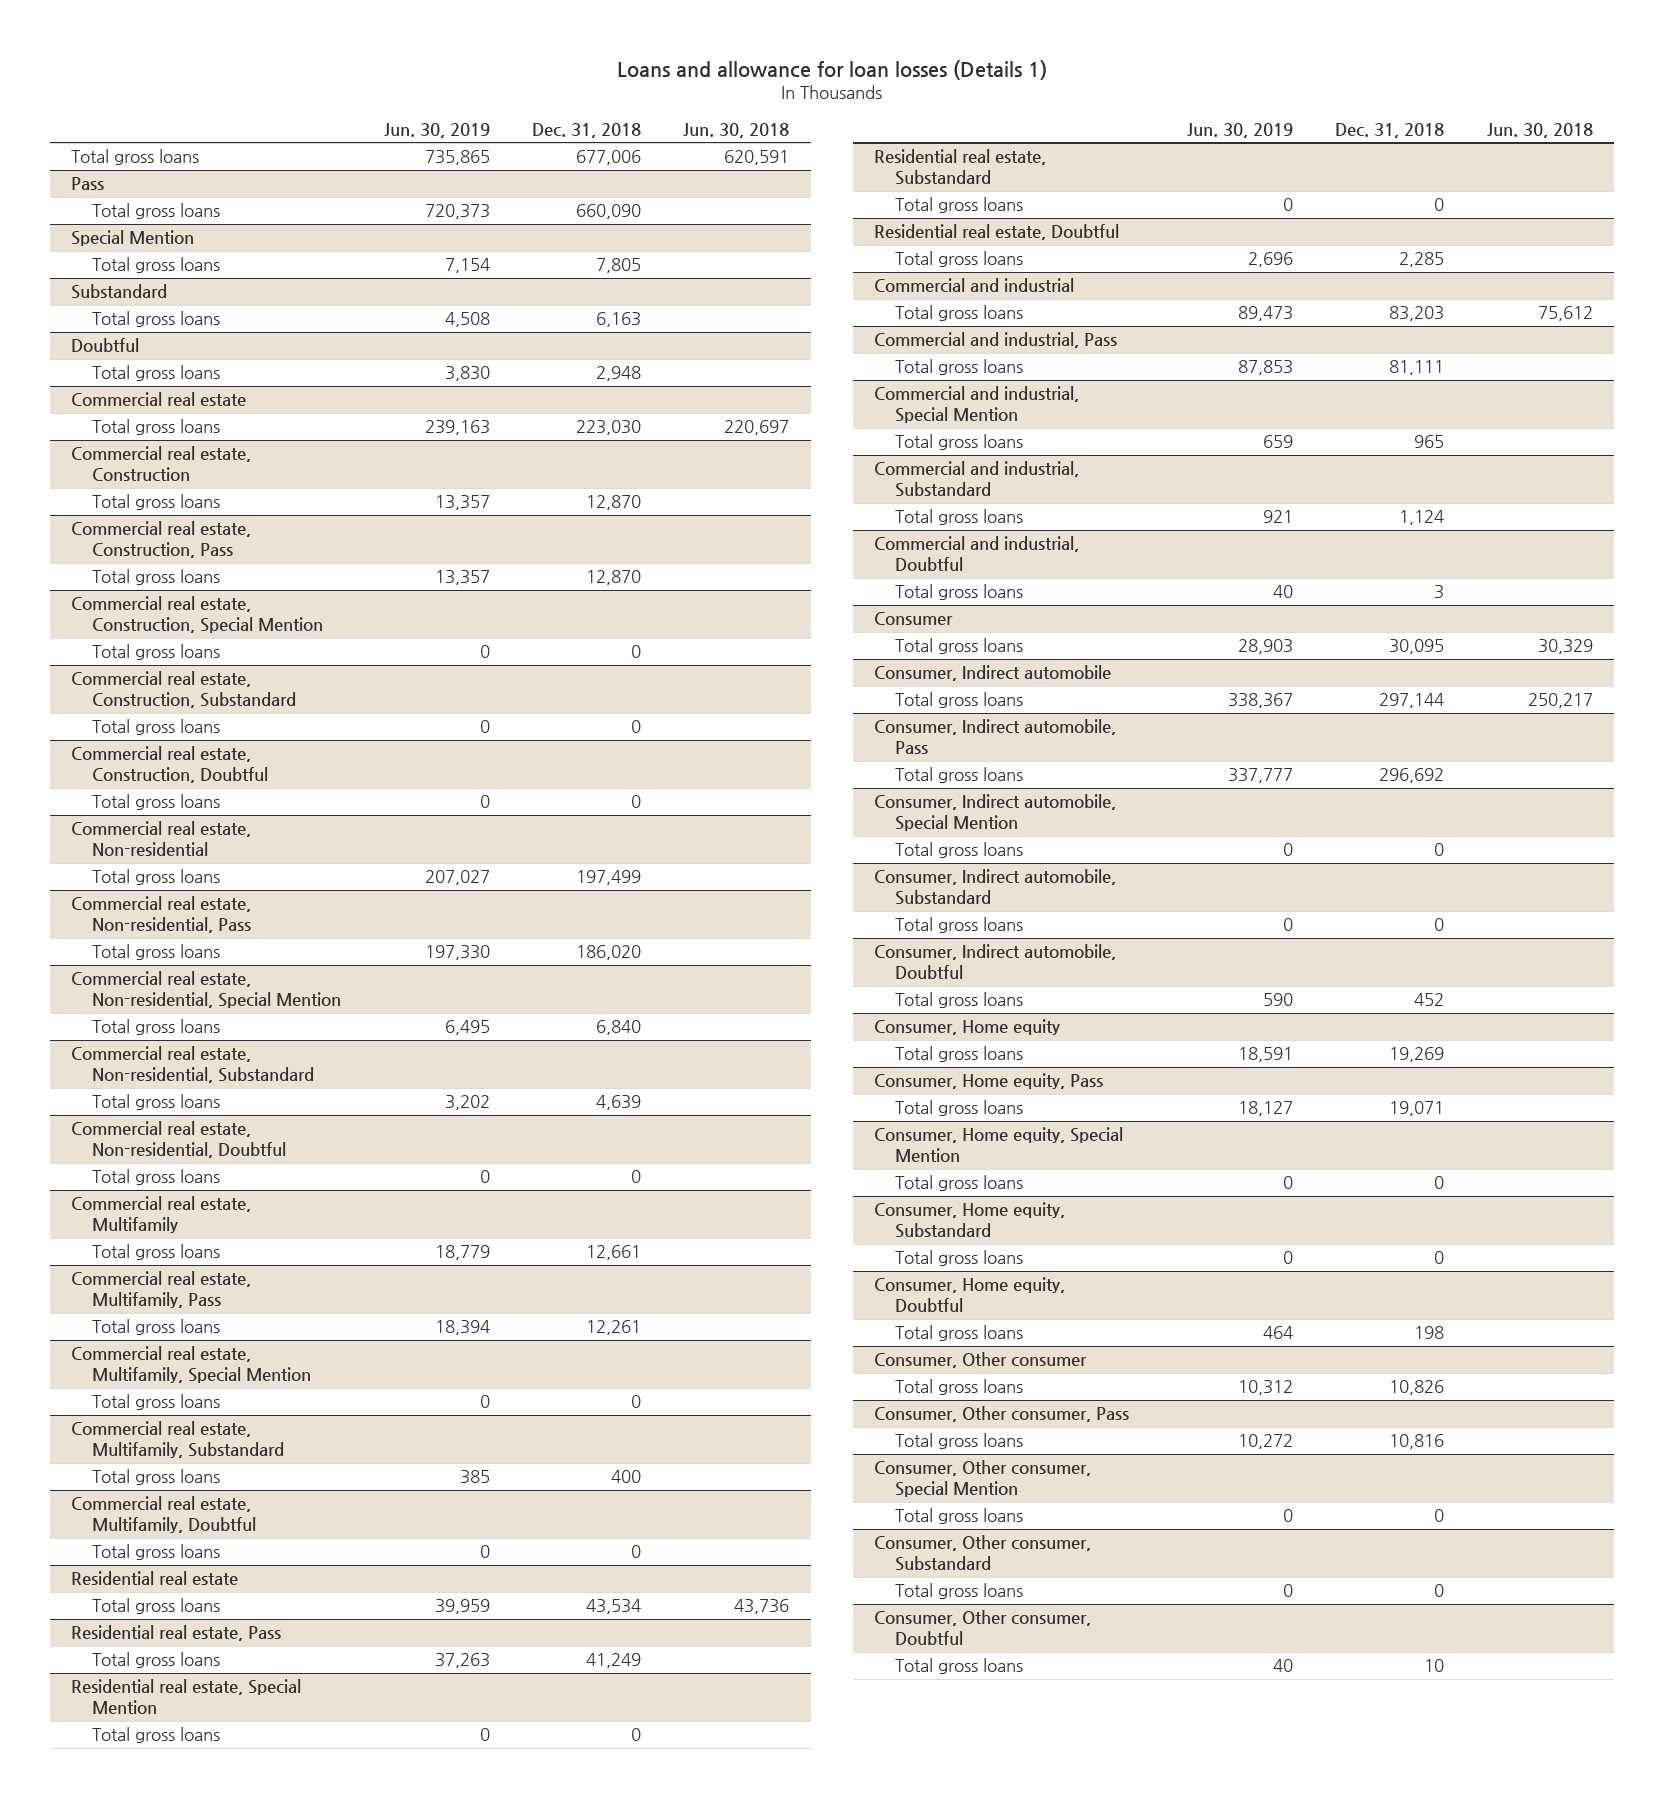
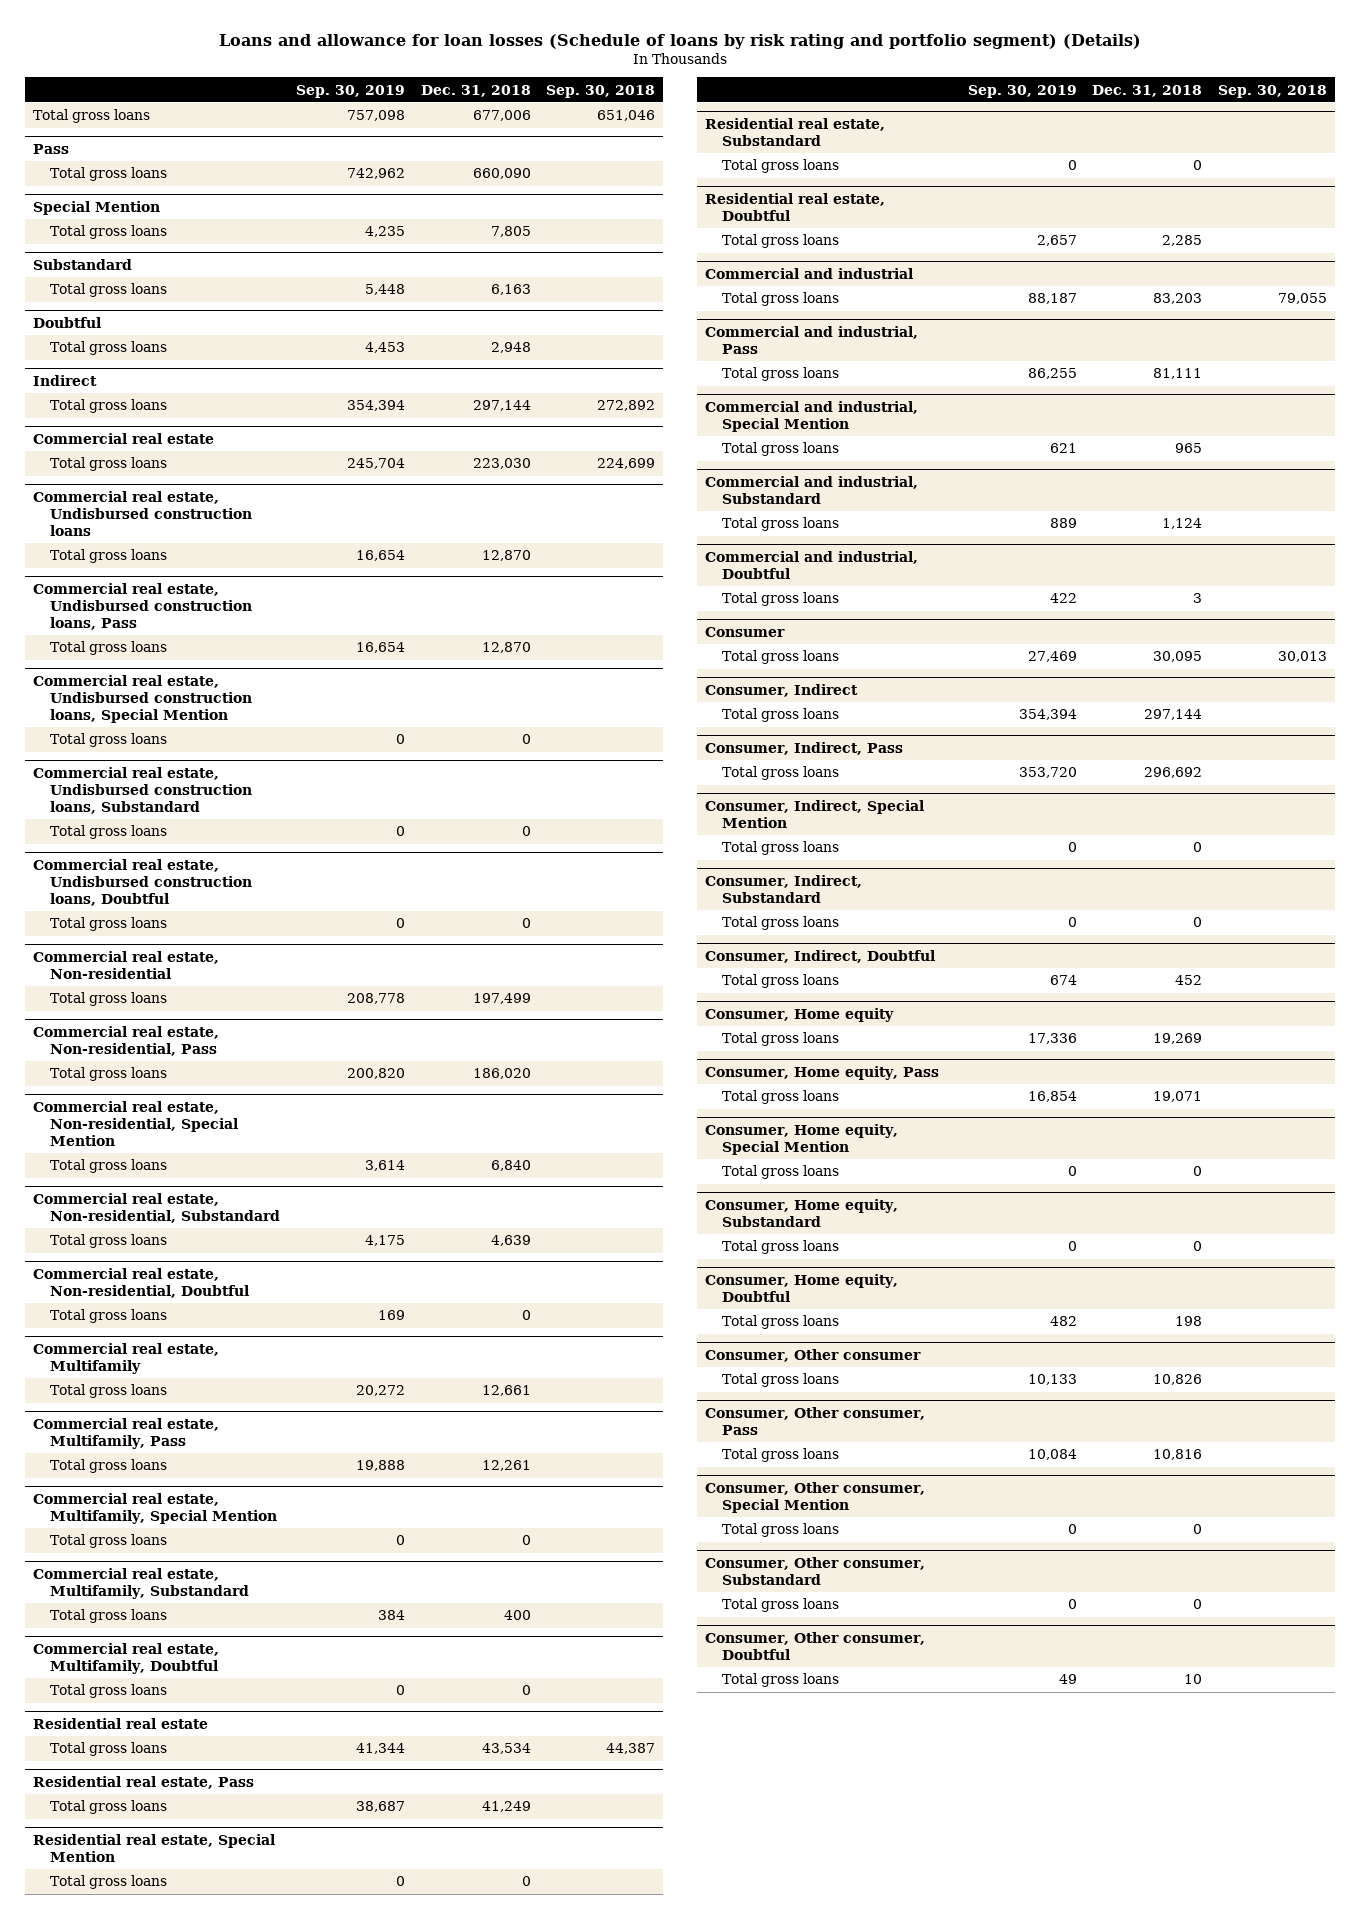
- Loans and allowance for loan losses (Details 1)
+ Loans and allowance for loan losses (Schedule of loans by risk rating and portfolio segment) (Details)
- | Jun. 30, 2019 | Dec. 31, 2018 | Jun. 30, 2018
+ | Sep. 30, 2019 | Dec. 31, 2018 | Sep. 30, 2018
+ Indirect
+ Total gross loans | 354,394 | 297,144 | 272,892
- Commercial real estate, Construction
+ Commercial real estate, Undisbursed construction loans
- Commercial real estate, Construction, Pass
+ Commercial real estate, Undisbursed construction loans, Pass
- Commercial real estate, Construction, Special Mention
+ Commercial real estate, Undisbursed construction loans, Special Mention
- Commercial real estate, Construction, Substandard
+ Commercial real estate, Undisbursed construction loans, Substandard
- Commercial real estate, Construction, Doubtful
+ Commercial real estate, Undisbursed construction loans, Doubtful
- Consumer, Indirect automobile
+ Consumer, Indirect
- Consumer, Indirect automobile, Pass
+ Consumer, Indirect, Pass
- Consumer, Indirect automobile, Special Mention
+ Consumer, Indirect, Special Mention
- Consumer, Indirect automobile, Substandard
+ Consumer, Indirect, Substandard
- Consumer, Indirect automobile, Doubtful
+ Consumer, Indirect, Doubtful

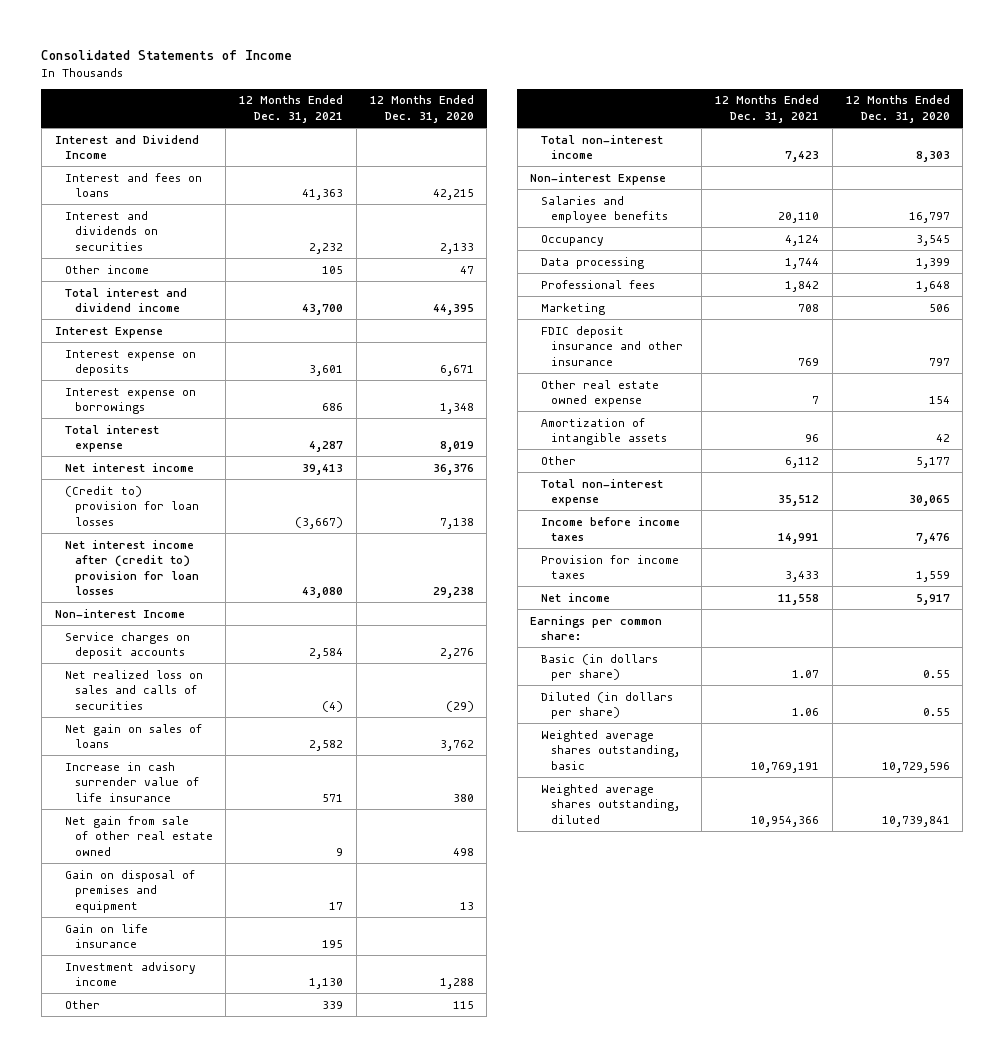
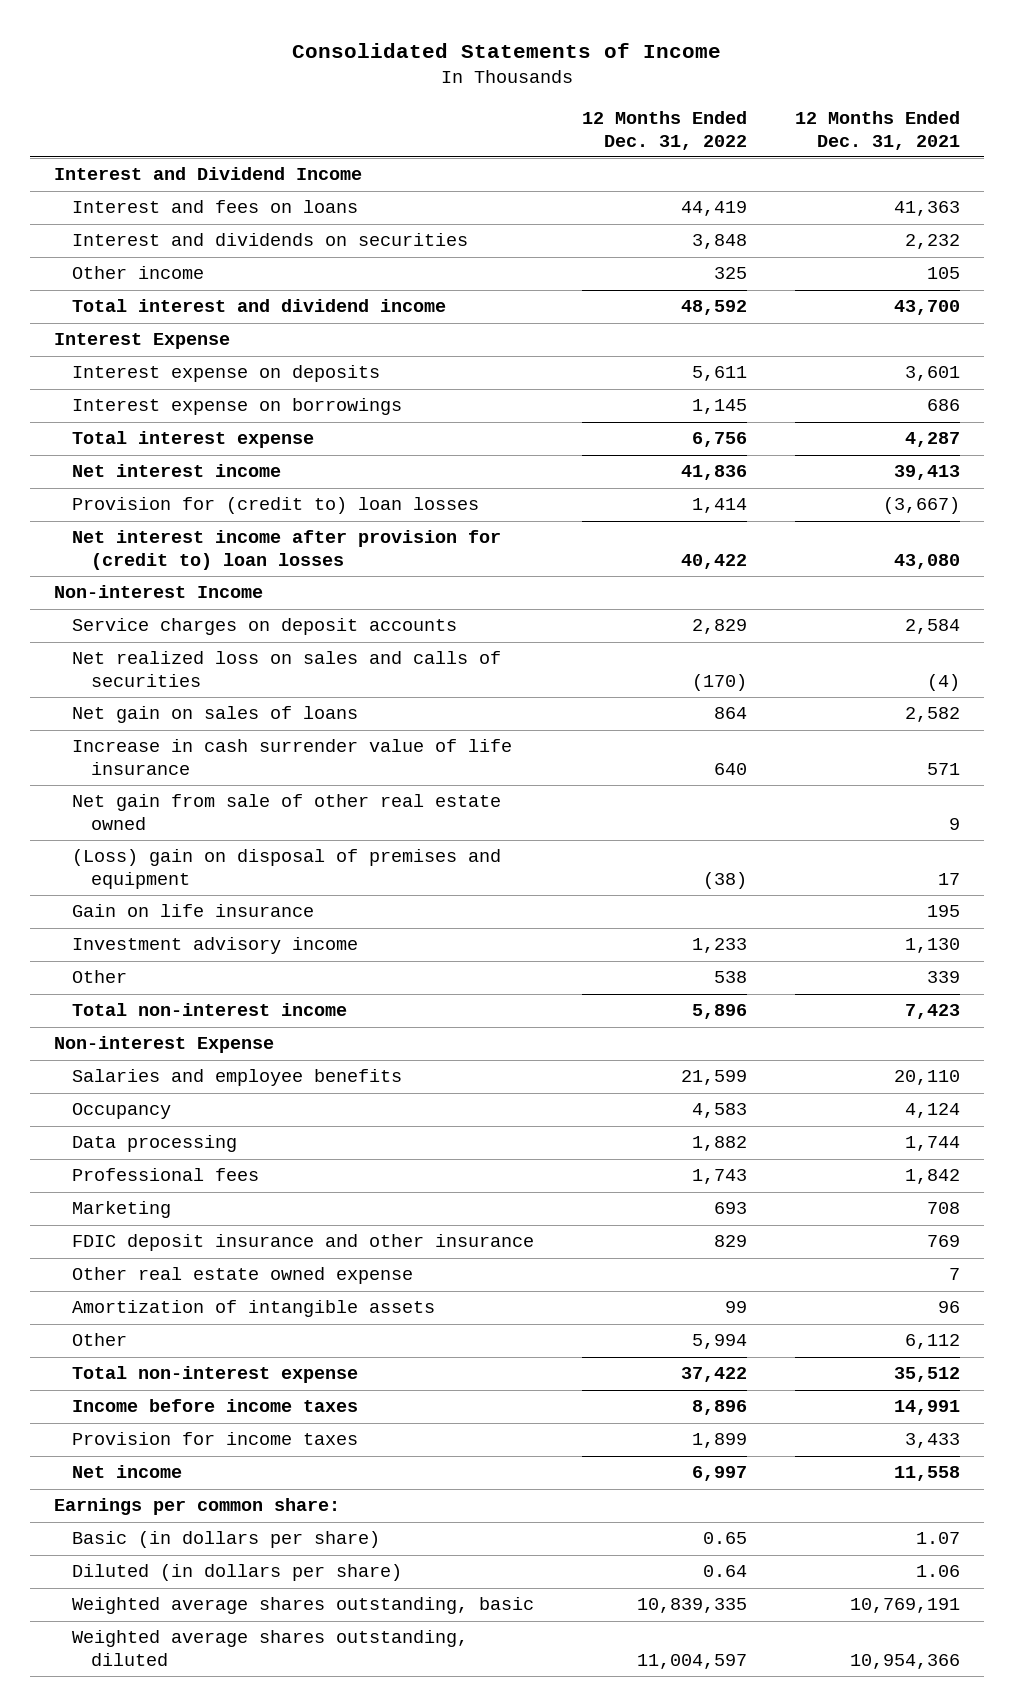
- | 12 Months Ended Dec. 31, 2021 | 12 Months Ended Dec. 31, 2020
+ | 12 Months Ended Dec. 31, 2022 | 12 Months Ended Dec. 31, 2021
- (Credit to) provision for loan losses | (3,667) | 7,138
- Net interest income after (credit to) provision for loan losses | 43,080 | 29,238
+ Provision for (credit to) loan losses | 1,414 | (3,667)
+ Net interest income after provision for (credit to) loan losses | 40,422 | 43,080
- Gain on disposal of premises and equipment | 17 | 13
+ (Loss) gain on disposal of premises and equipment | (38) | 17

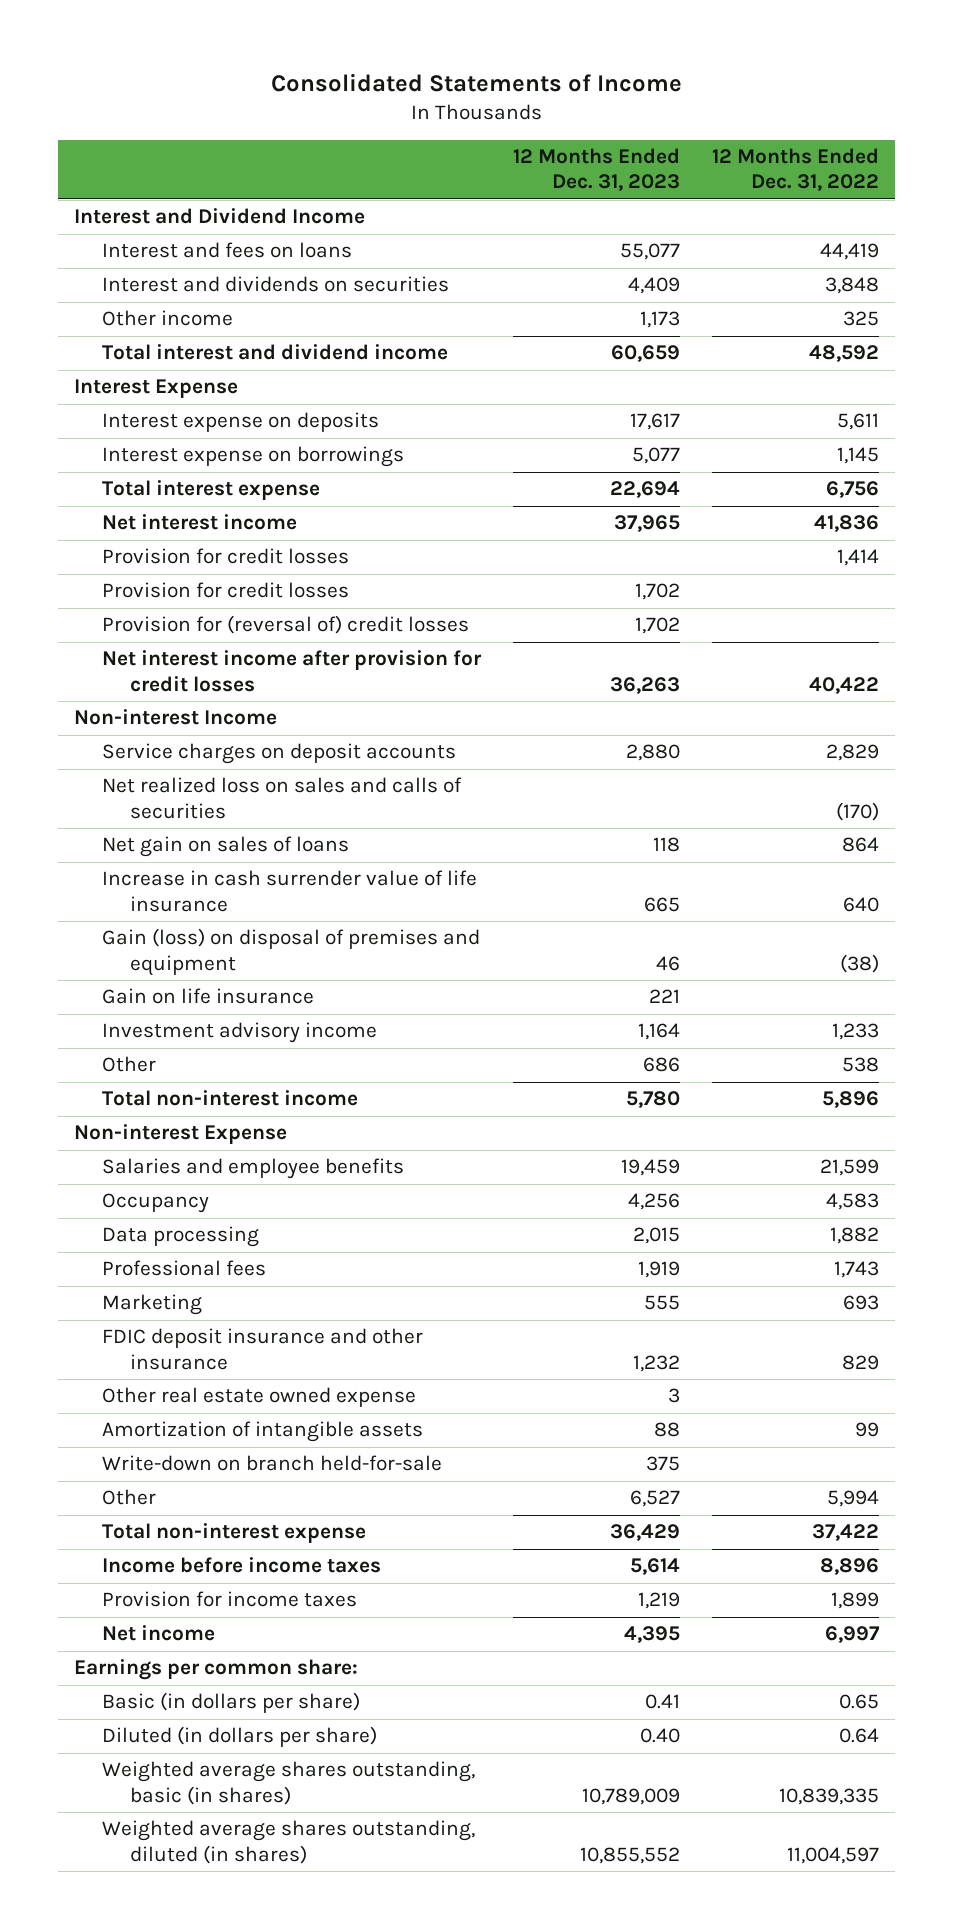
- | 12 Months Ended Dec. 31, 2022 | 12 Months Ended Dec. 31, 2021
+ | 12 Months Ended Dec. 31, 2023 | 12 Months Ended Dec. 31, 2022
- Provision for (credit to) loan losses | 1,414 | (3,667)
- Net interest income after provision for (credit to) loan losses | 40,422 | 43,080
+ Provision for credit losses | | 1,414
+ Provision for credit losses | 1,702 |
+ Provision for (reversal of) credit losses | 1,702 |
+ Net interest income after provision for credit losses | 36,263 | 40,422
- Net gain from sale of other real estate owned | | 9
- (Loss) gain on disposal of premises and equipment | (38) | 17
+ Gain (loss) on disposal of premises and equipment | 46 | (38)
+ Write-down on branch held-for-sale | 375 |
- Weighted average shares outstanding, basic | 10,839,335 | 10,769,191
- Weighted average shares outstanding, diluted | 11,004,597 | 10,954,366
+ Weighted average shares outstanding, basic (in shares) | 10,789,009 | 10,839,335
+ Weighted average shares outstanding, diluted (in shares) | 10,855,552 | 11,004,597

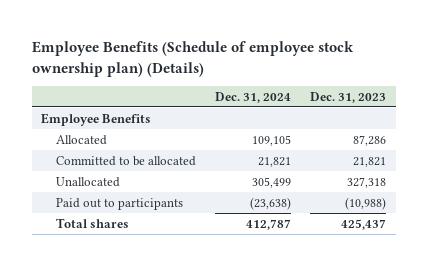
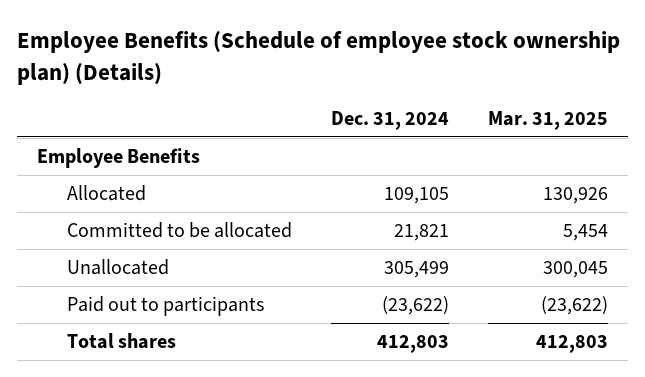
- | Dec. 31, 2024 | Dec. 31, 2023
+ | Dec. 31, 2024 | Mar. 31, 2025
- Paid out to participants | (23,638) | (10,988)
- Total shares | 412,787 | 425,437
+ Paid out to participants | (23,622) | (23,622)
+ Total shares | 412,803 | 412,803

